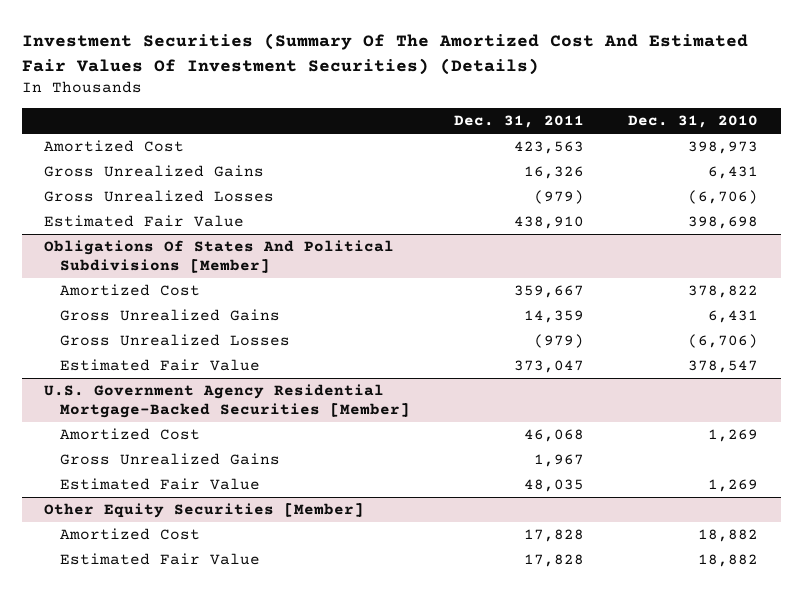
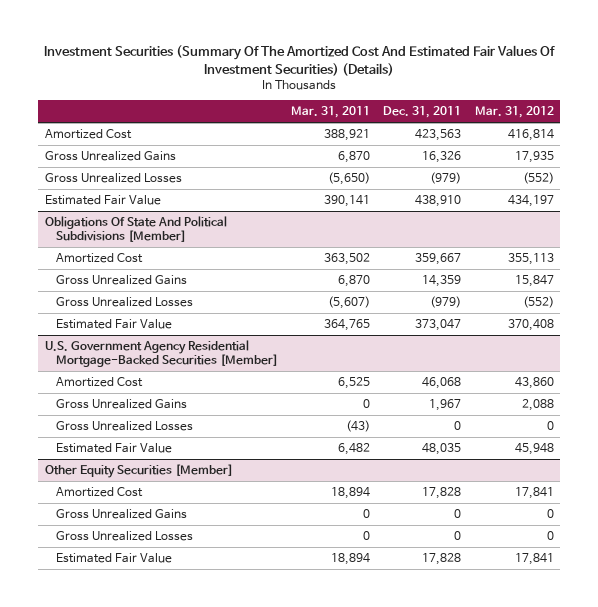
- | Dec. 31, 2011 | Dec. 31, 2010
+ | Mar. 31, 2011 | Dec. 31, 2011 | Mar. 31, 2012
- Obligations Of States And Political Subdivisions [Member]
+ Obligations Of State And Political Subdivisions [Member]
@ U.S. Government Agency Residential Mortgage-Backed Securities [Member]
+ Gross Unrealized Losses | (43) | 0 | 0
@ Other Equity Securities [Member]
+ Gross Unrealized Gains | 0 | 0 | 0
+ Gross Unrealized Losses | 0 | 0 | 0

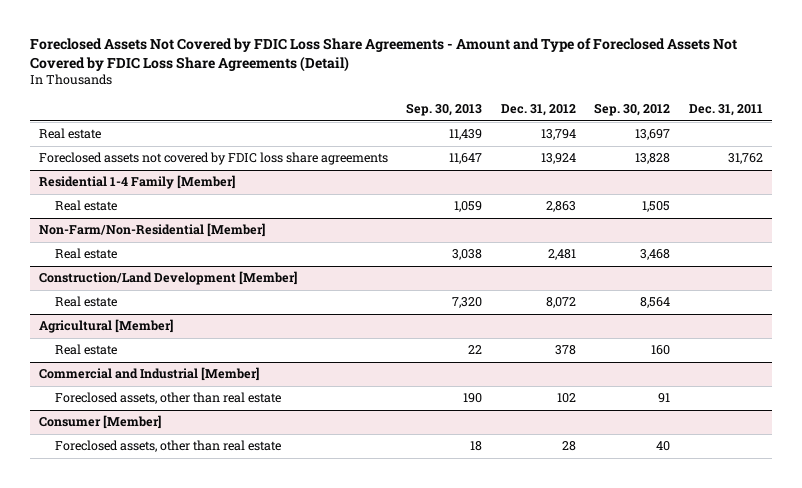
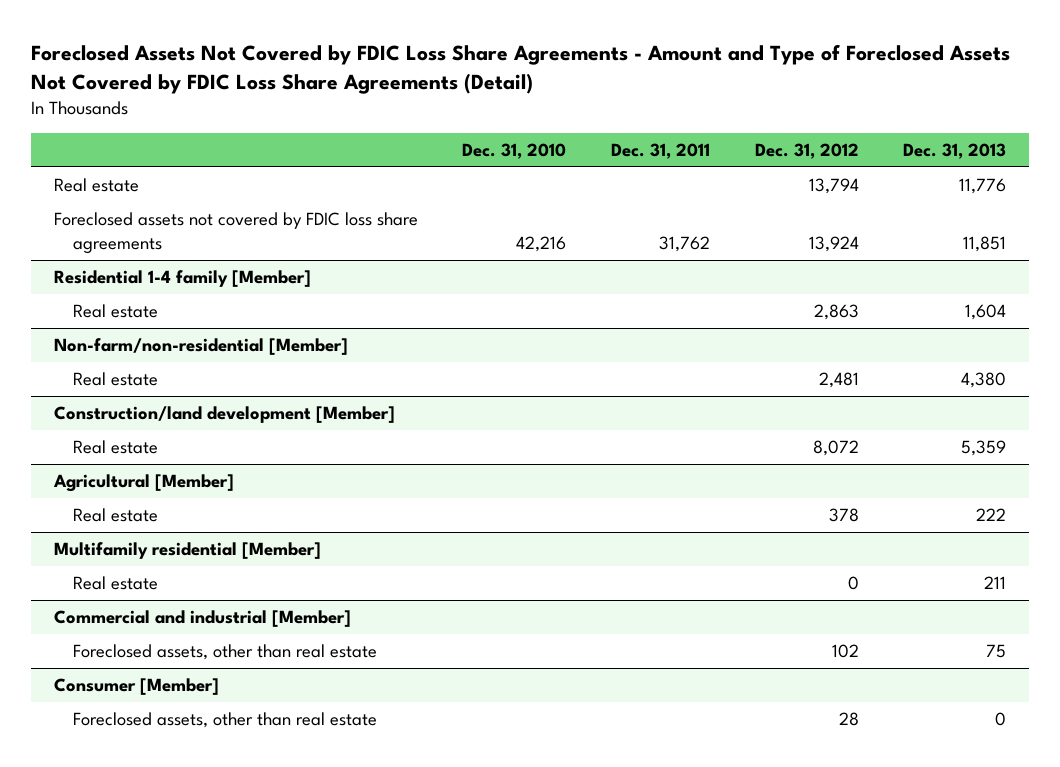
- | Sep. 30, 2013 | Dec. 31, 2012 | Sep. 30, 2012 | Dec. 31, 2011
+ | Dec. 31, 2010 | Dec. 31, 2011 | Dec. 31, 2012 | Dec. 31, 2013
- Residential 1-4 Family [Member]
+ Residential 1-4 family [Member]
- Non-Farm/Non-Residential [Member]
+ Non-farm/non-residential [Member]
- Construction/Land Development [Member]
+ Construction/land development [Member]
- Commercial and Industrial [Member]
+ Multifamily residential [Member]
+ Real estate | | | 0 | 211
+ Commercial and industrial [Member]

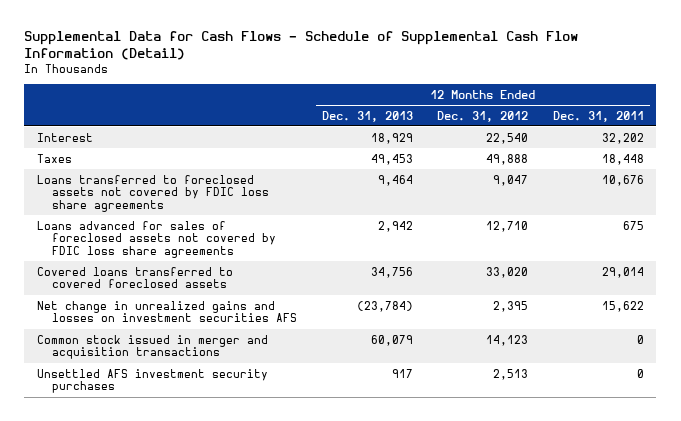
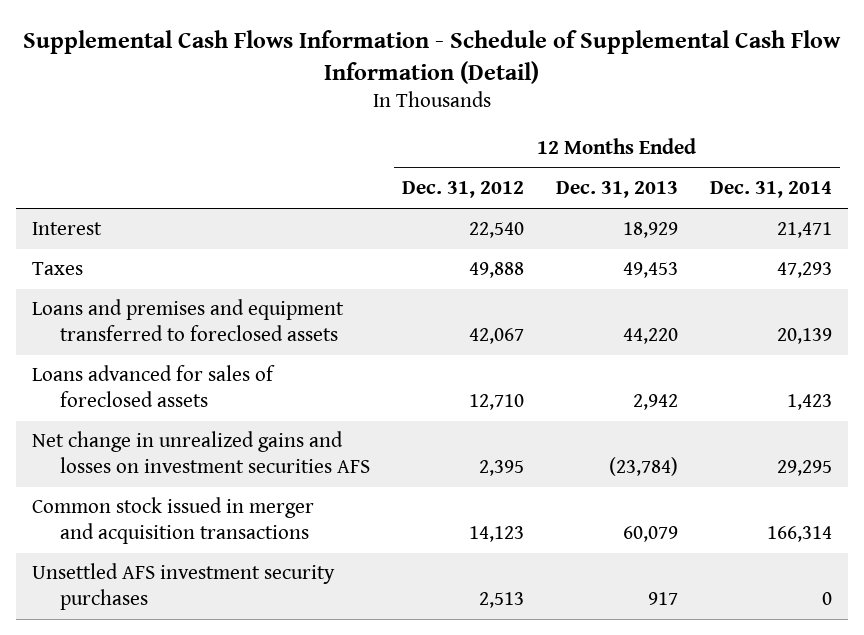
- Supplemental Data for Cash Flows - Schedule of Supplemental Cash Flow Information (Detail)
+ Supplemental Cash Flows Information - Schedule of Supplemental Cash Flow Information (Detail)
- | 12 Months Ended Dec. 31, 2013 | 12 Months Ended Dec. 31, 2012 | 12 Months Ended Dec. 31, 2011
+ | 12 Months Ended Dec. 31, 2012 | 12 Months Ended Dec. 31, 2013 | 12 Months Ended Dec. 31, 2014
- Loans transferred to foreclosed assets not covered by FDIC loss share agreements | 9,464 | 9,047 | 10,676
- Loans advanced for sales of foreclosed assets not covered by FDIC loss share agreements | 2,942 | 12,710 | 675
- Covered loans transferred to covered foreclosed assets | 34,756 | 33,020 | 29,014
+ Loans and premises and equipment transferred to foreclosed assets | 42,067 | 44,220 | 20,139
+ Loans advanced for sales of foreclosed assets | 12,710 | 2,942 | 1,423

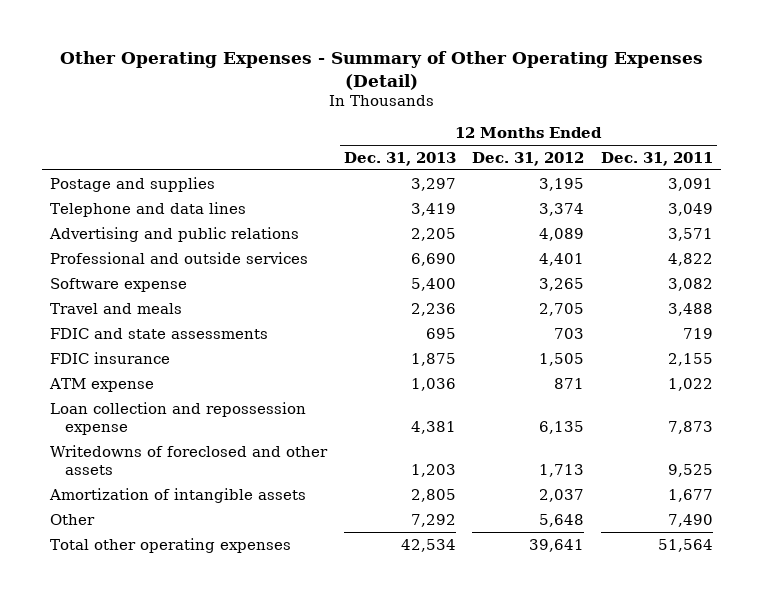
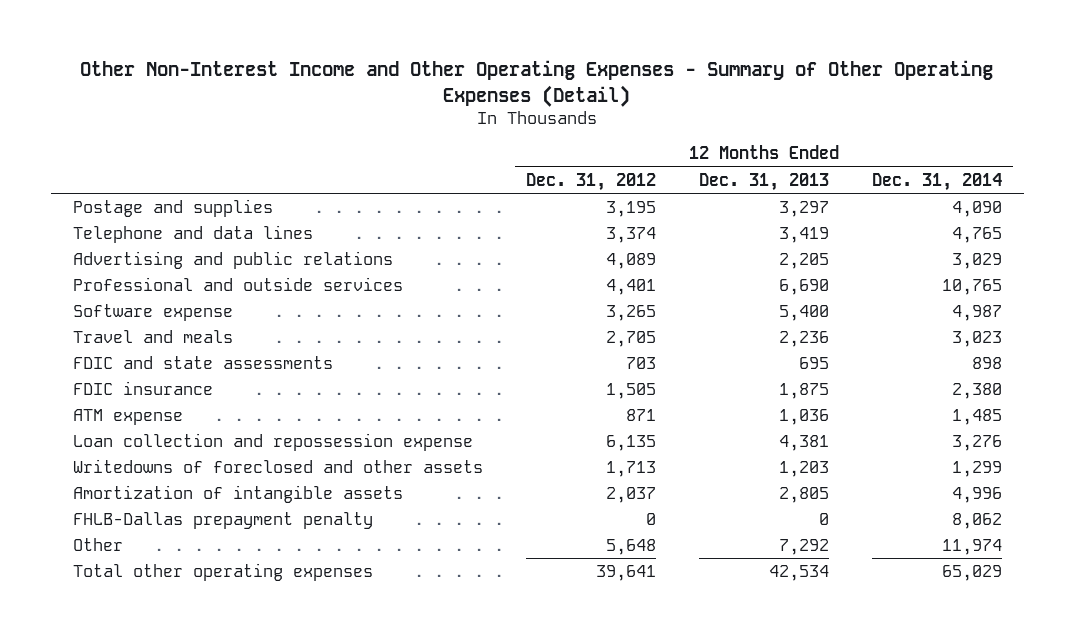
- Other Operating Expenses - Summary of Other Operating Expenses (Detail)
+ Other Non-Interest Income and Other Operating Expenses - Summary of Other Operating Expenses (Detail)
- | 12 Months Ended Dec. 31, 2013 | 12 Months Ended Dec. 31, 2012 | 12 Months Ended Dec. 31, 2011
+ | 12 Months Ended Dec. 31, 2012 | 12 Months Ended Dec. 31, 2013 | 12 Months Ended Dec. 31, 2014
+ FHLB-Dallas prepayment penalty | 0 | 0 | 8,062

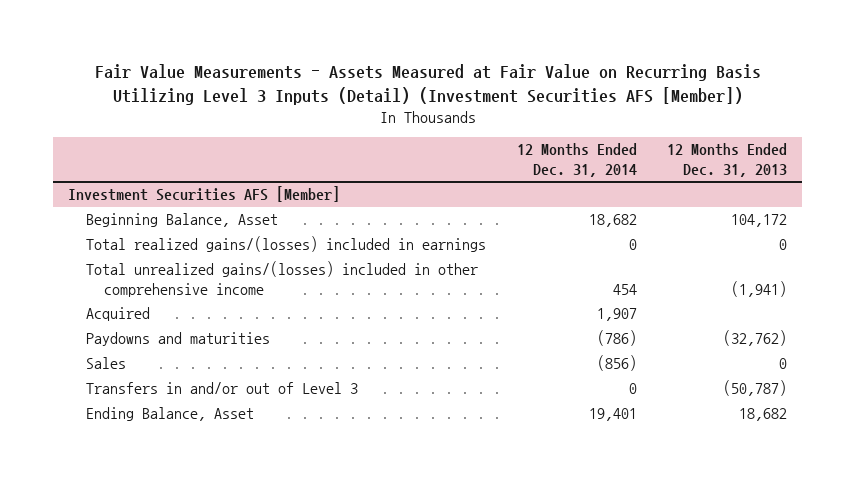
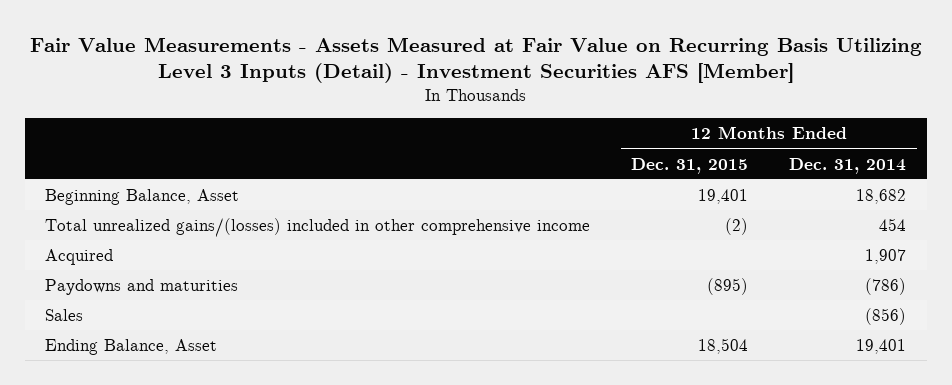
- Fair Value Measurements - Assets Measured at Fair Value on Recurring Basis Utilizing Level 3 Inputs (Detail) (Investment Securities AFS [Member])
+ Fair Value Measurements - Assets Measured at Fair Value on Recurring Basis Utilizing Level 3 Inputs (Detail) - Investment Securities AFS [Member]
- | 12 Months Ended Dec. 31, 2014 | 12 Months Ended Dec. 31, 2013
+ | 12 Months Ended Dec. 31, 2015 | 12 Months Ended Dec. 31, 2014
- Investment Securities AFS [Member]
- Total realized gains/(losses) included in earnings | 0 | 0
- Transfers in and/or out of Level 3 | 0 | (50,787)

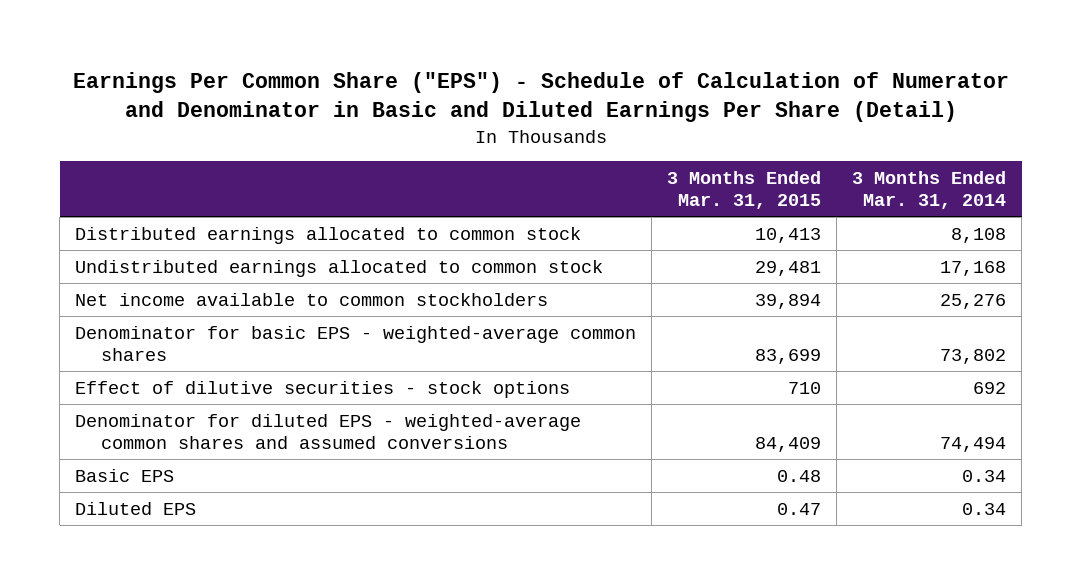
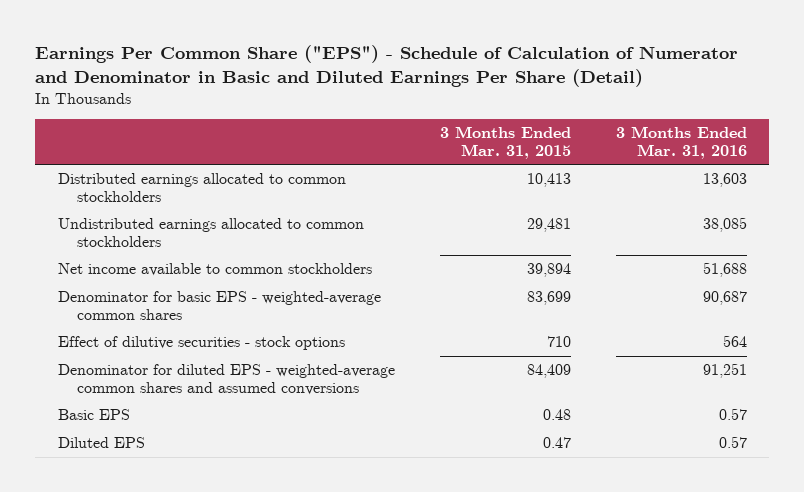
- | 3 Months Ended Mar. 31, 2015 | 3 Months Ended Mar. 31, 2014
+ | 3 Months Ended Mar. 31, 2015 | 3 Months Ended Mar. 31, 2016
- Distributed earnings allocated to common stock | 10,413 | 8,108
- Undistributed earnings allocated to common stock | 29,481 | 17,168
+ Distributed earnings allocated to common stockholders | 10,413 | 13,603
+ Undistributed earnings allocated to common stockholders | 29,481 | 38,085

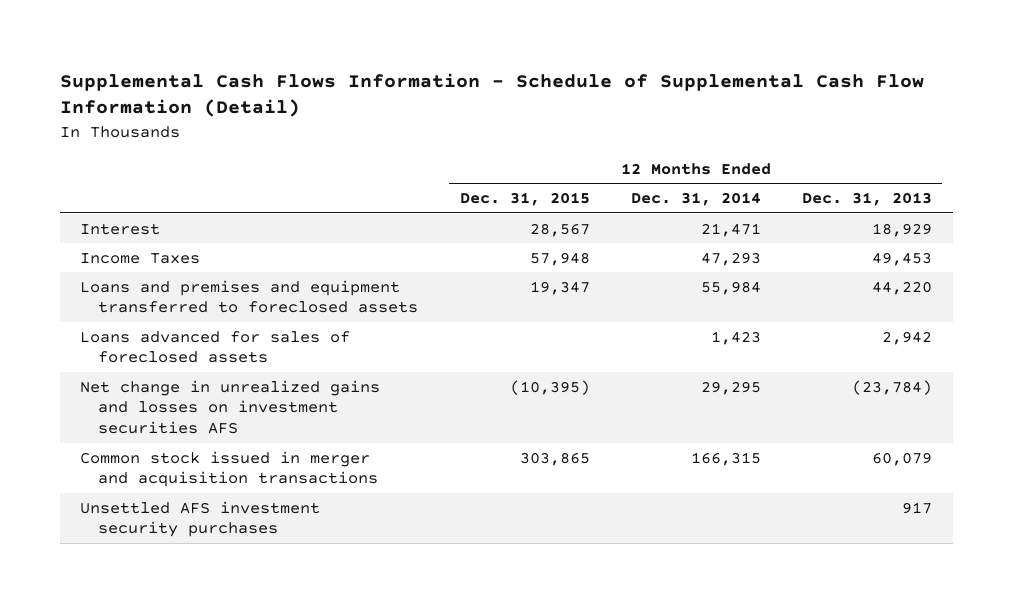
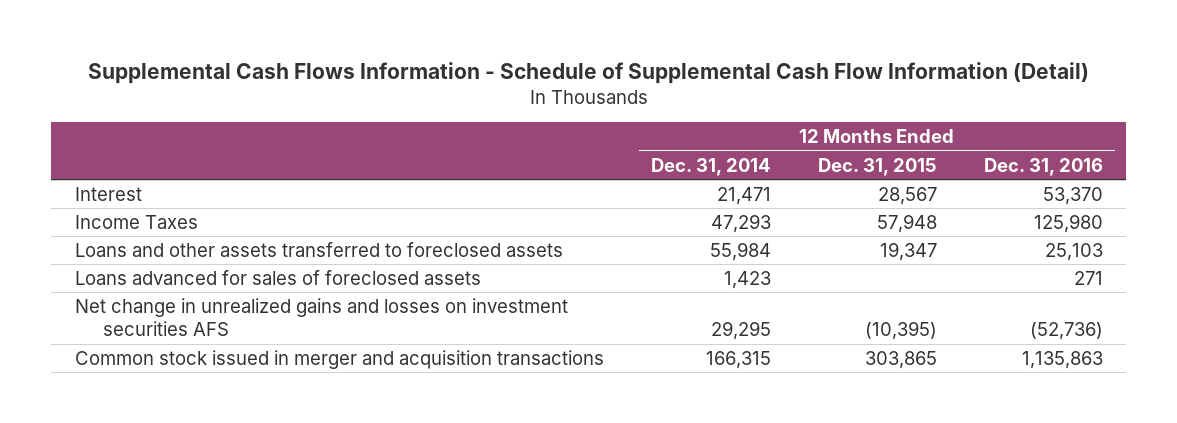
- | 12 Months Ended Dec. 31, 2015 | 12 Months Ended Dec. 31, 2014 | 12 Months Ended Dec. 31, 2013
+ | 12 Months Ended Dec. 31, 2014 | 12 Months Ended Dec. 31, 2015 | 12 Months Ended Dec. 31, 2016
- Loans and premises and equipment transferred to foreclosed assets | 19,347 | 55,984 | 44,220
+ Loans and other assets transferred to foreclosed assets | 55,984 | 19,347 | 25,103
- Unsettled AFS investment security purchases | | | 917

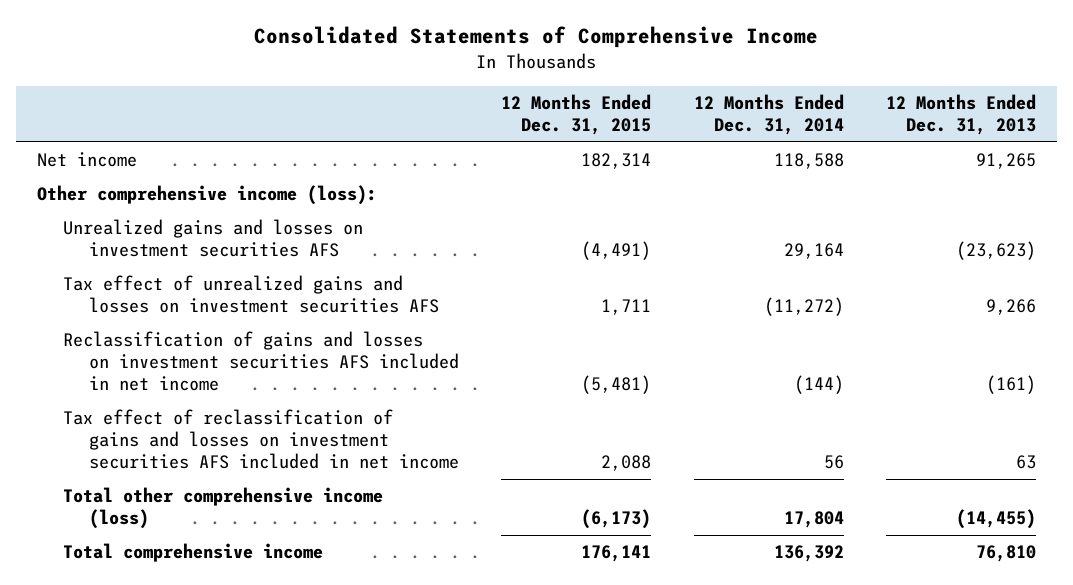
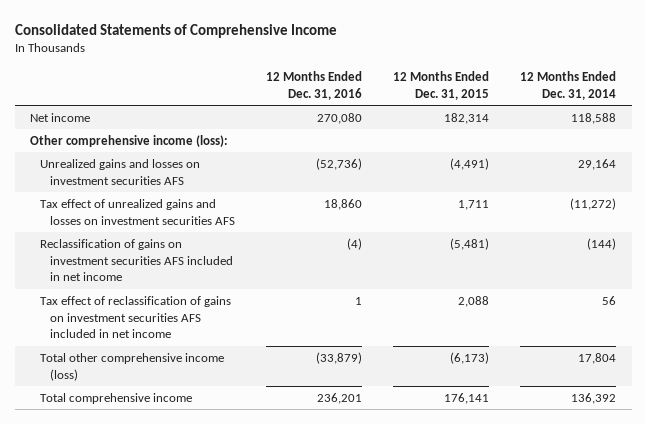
- | 12 Months Ended Dec. 31, 2015 | 12 Months Ended Dec. 31, 2014 | 12 Months Ended Dec. 31, 2013
+ | 12 Months Ended Dec. 31, 2016 | 12 Months Ended Dec. 31, 2015 | 12 Months Ended Dec. 31, 2014
- Reclassification of gains and losses on investment securities AFS included in net income | (5,481) | (144) | (161)
- Tax effect of reclassification of gains and losses on investment securities AFS included in net income | 2,088 | 56 | 63
+ Reclassification of gains on investment securities AFS included in net income | (4) | (5,481) | (144)
+ Tax effect of reclassification of gains on investment securities AFS included in net income | 1 | 2,088 | 56

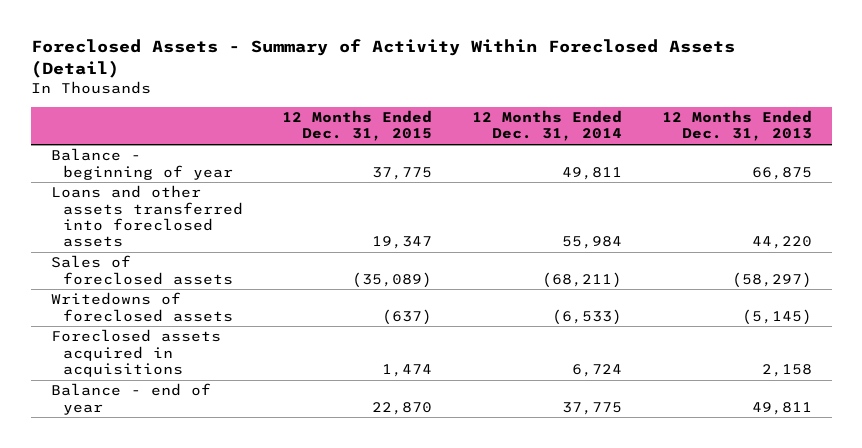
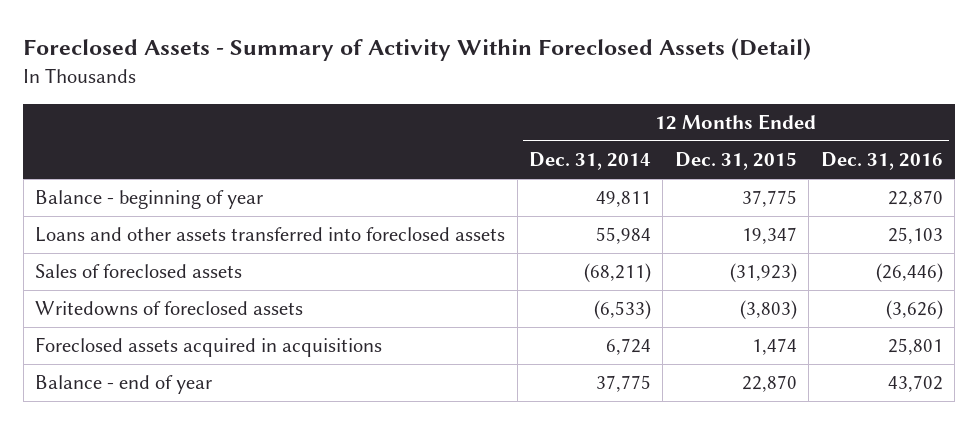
- | 12 Months Ended Dec. 31, 2015 | 12 Months Ended Dec. 31, 2014 | 12 Months Ended Dec. 31, 2013
+ | 12 Months Ended Dec. 31, 2014 | 12 Months Ended Dec. 31, 2015 | 12 Months Ended Dec. 31, 2016
- Sales of foreclosed assets | (35,089) | (68,211) | (58,297)
- Writedowns of foreclosed assets | (637) | (6,533) | (5,145)
+ Sales of foreclosed assets | (68,211) | (31,923) | (26,446)
+ Writedowns of foreclosed assets | (6,533) | (3,803) | (3,626)

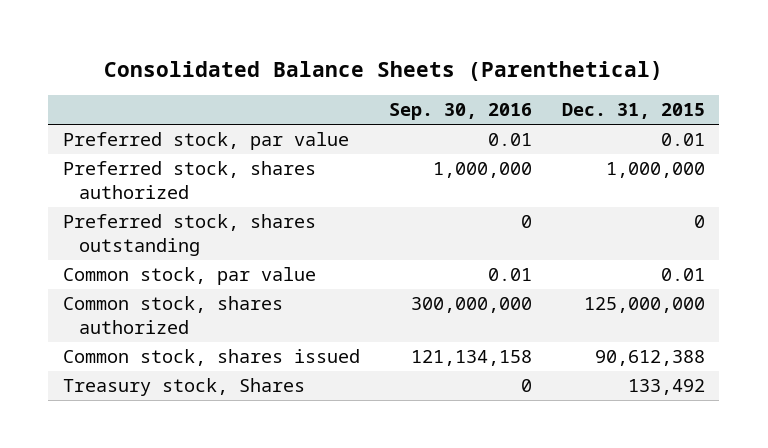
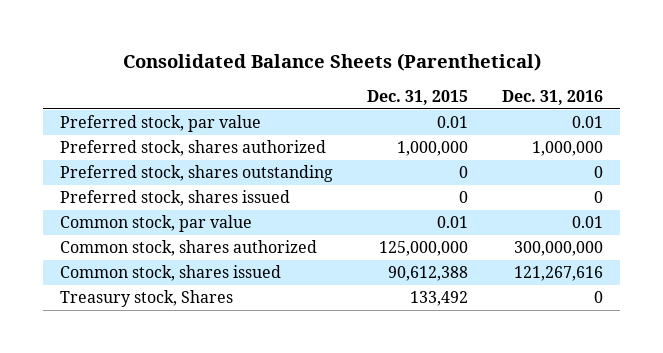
- | Sep. 30, 2016 | Dec. 31, 2015
+ | Dec. 31, 2015 | Dec. 31, 2016
+ Preferred stock, shares issued | 0 | 0

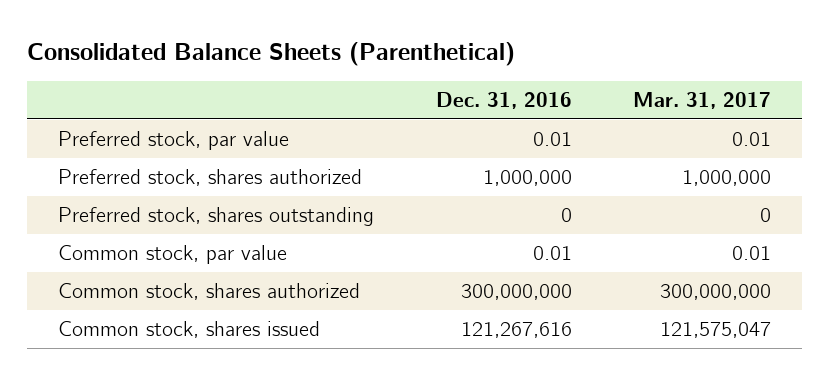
- | Dec. 31, 2015 | Dec. 31, 2016
+ | Dec. 31, 2016 | Mar. 31, 2017
- Preferred stock, shares issued | 0 | 0
- Treasury stock, Shares | 133,492 | 0

